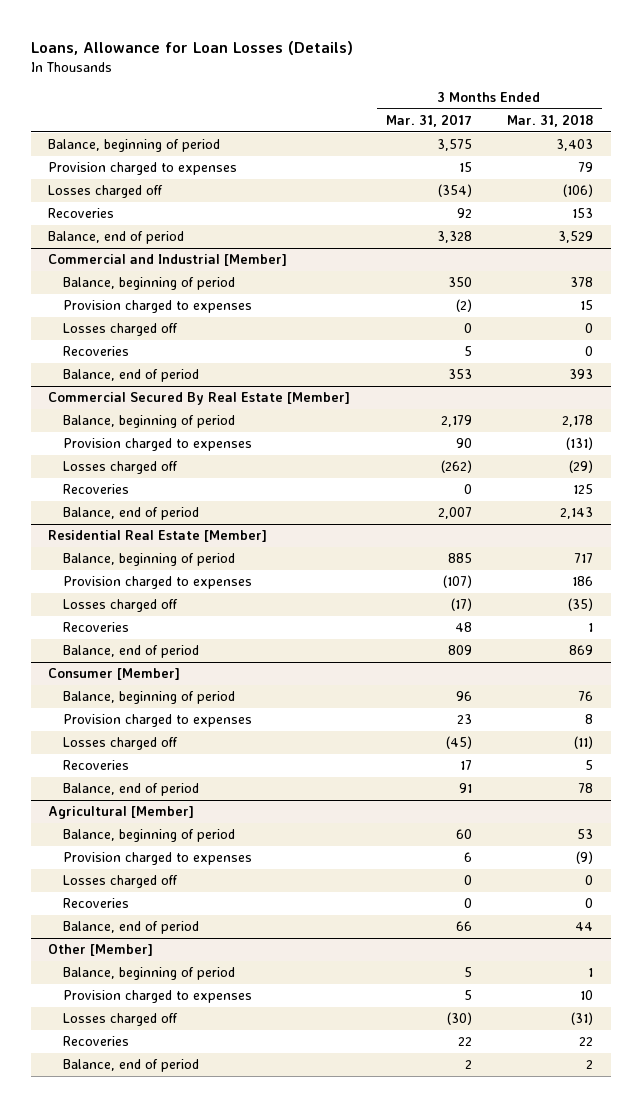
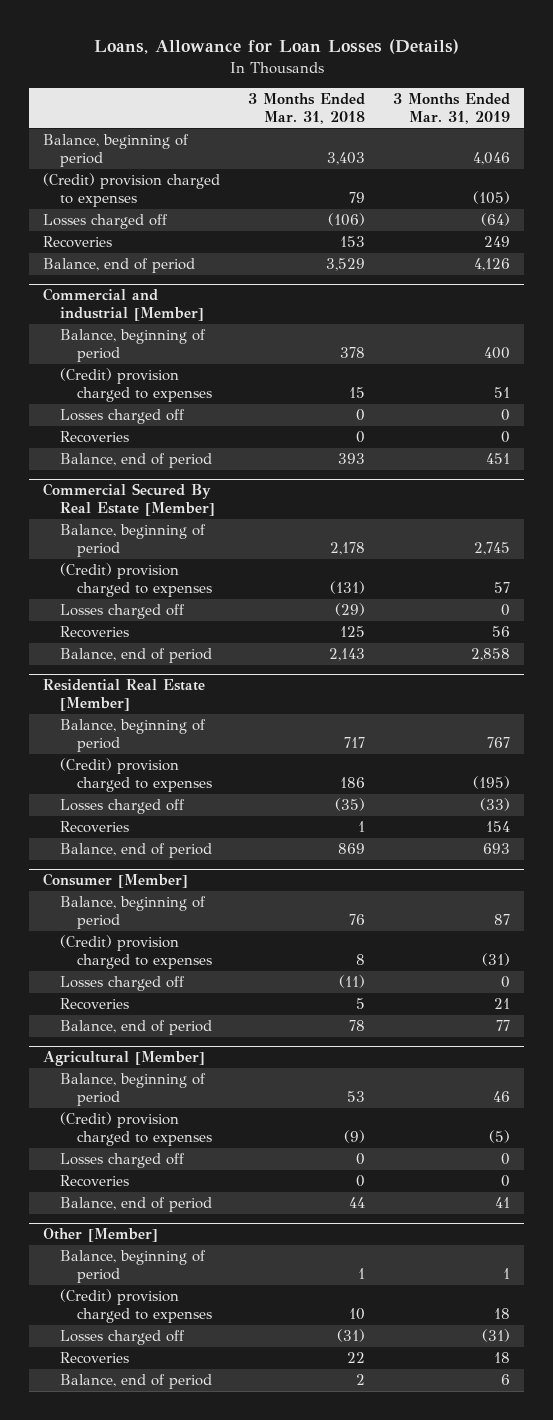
- | 3 Months Ended Mar. 31, 2017 | 3 Months Ended Mar. 31, 2018
+ | 3 Months Ended Mar. 31, 2018 | 3 Months Ended Mar. 31, 2019
- Provision charged to expenses | 15 | 79
+ (Credit) provision charged to expenses | 79 | (105)
- Commercial and Industrial [Member]
+ Commercial and industrial [Member]
- Provision charged to expenses | (2) | 15
+ (Credit) provision charged to expenses | 15 | 51
@ Commercial Secured By Real Estate [Member]
- Provision charged to expenses | 90 | (131)
+ (Credit) provision charged to expenses | (131) | 57
@ Residential Real Estate [Member]
- Provision charged to expenses | (107) | 186
+ (Credit) provision charged to expenses | 186 | (195)
@ Consumer [Member]
- Provision charged to expenses | 23 | 8
+ (Credit) provision charged to expenses | 8 | (31)
@ Agricultural [Member]
- Provision charged to expenses | 6 | (9)
+ (Credit) provision charged to expenses | (9) | (5)
@ Other [Member]
- Provision charged to expenses | 5 | 10
+ (Credit) provision charged to expenses | 10 | 18

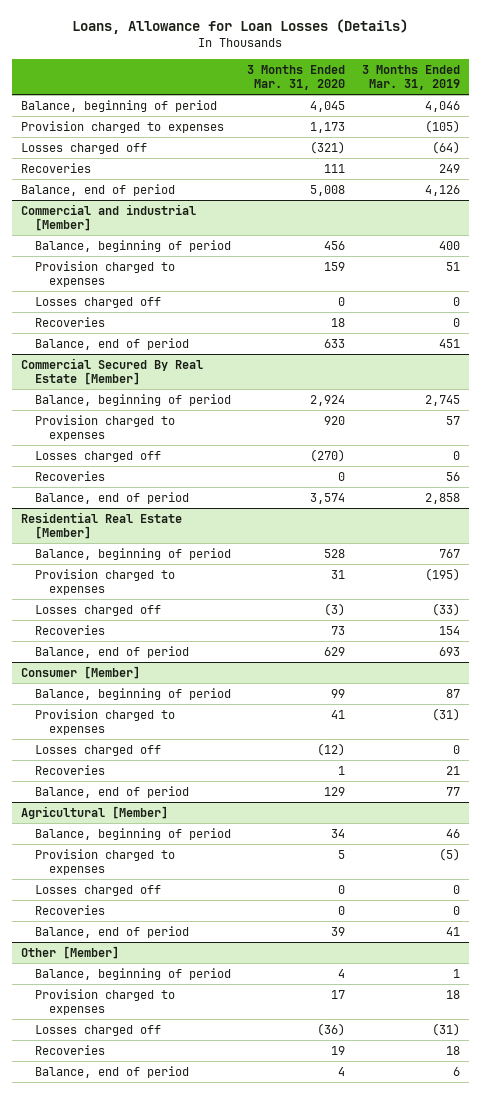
- | 3 Months Ended Mar. 31, 2018 | 3 Months Ended Mar. 31, 2019
+ | 3 Months Ended Mar. 31, 2020 | 3 Months Ended Mar. 31, 2019
- (Credit) provision charged to expenses | 79 | (105)
+ Provision charged to expenses | 1,173 | (105)
@ Commercial and industrial [Member]
- (Credit) provision charged to expenses | 15 | 51
+ Provision charged to expenses | 159 | 51
@ Commercial Secured By Real Estate [Member]
- (Credit) provision charged to expenses | (131) | 57
+ Provision charged to expenses | 920 | 57
@ Residential Real Estate [Member]
- (Credit) provision charged to expenses | 186 | (195)
+ Provision charged to expenses | 31 | (195)
@ Consumer [Member]
- (Credit) provision charged to expenses | 8 | (31)
+ Provision charged to expenses | 41 | (31)
@ Agricultural [Member]
- (Credit) provision charged to expenses | (9) | (5)
+ Provision charged to expenses | 5 | (5)
@ Other [Member]
- (Credit) provision charged to expenses | 10 | 18
+ Provision charged to expenses | 17 | 18

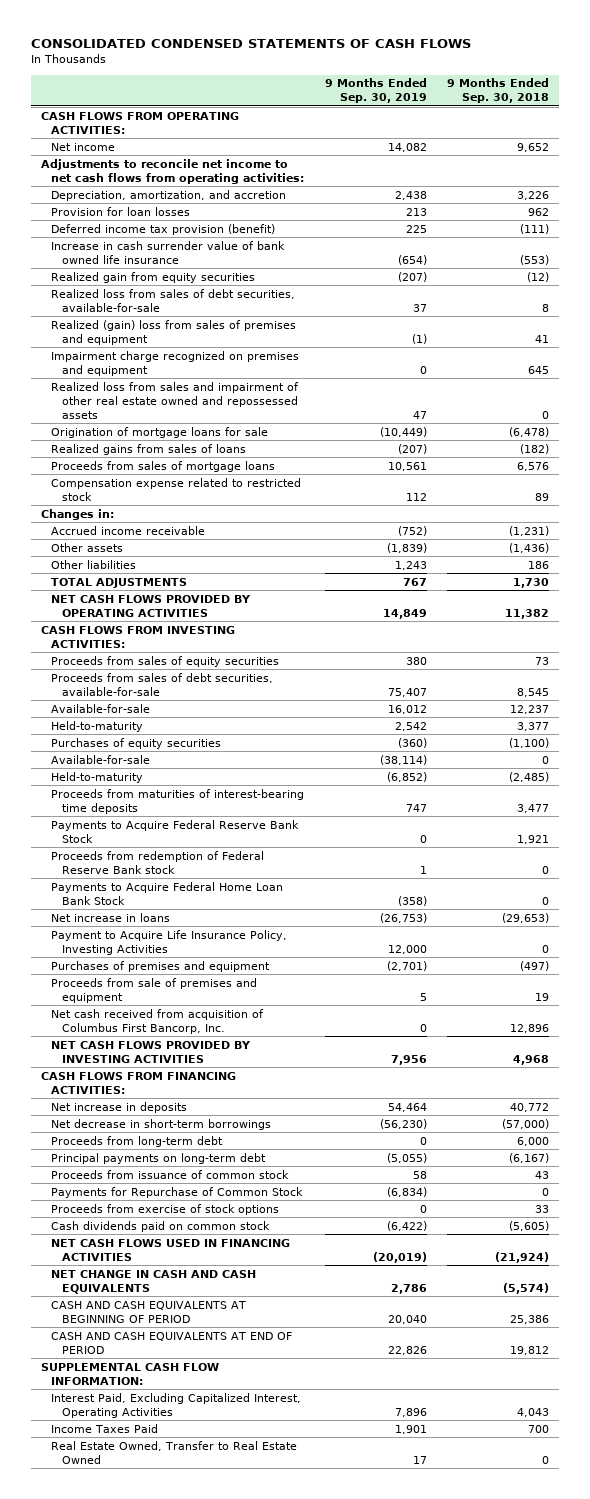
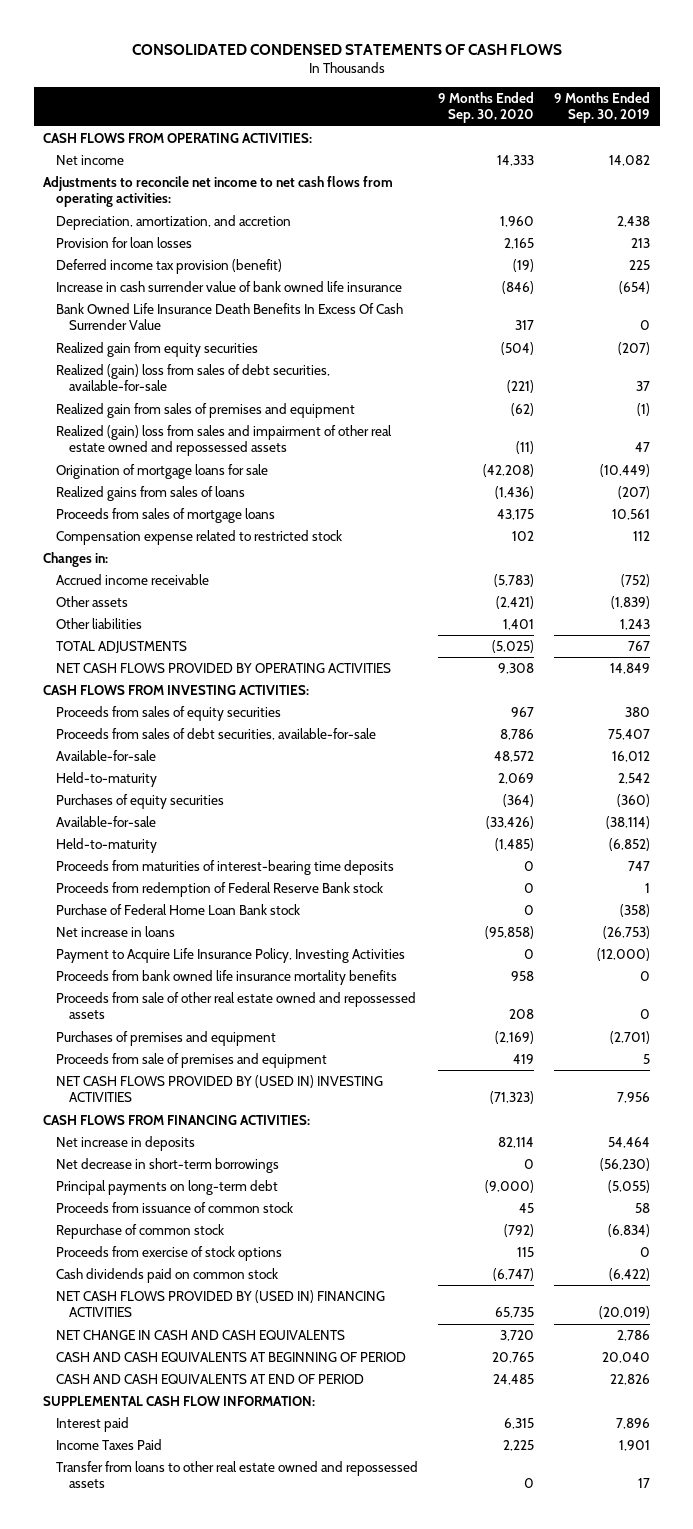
- | 9 Months Ended Sep. 30, 2019 | 9 Months Ended Sep. 30, 2018
+ | 9 Months Ended Sep. 30, 2020 | 9 Months Ended Sep. 30, 2019
+ Bank Owned Life Insurance Death Benefits In Excess Of Cash Surrender Value | 317 | 0
- Realized loss from sales of debt securities, available-for-sale | 37 | 8
- Realized (gain) loss from sales of premises and equipment | (1) | 41
- Impairment charge recognized on premises and equipment | 0 | 645
- Realized loss from sales and impairment of other real estate owned and repossessed assets | 47 | 0
+ Realized (gain) loss from sales of debt securities, available-for-sale | (221) | 37
+ Realized gain from sales of premises and equipment | (62) | (1)
+ Realized (gain) loss from sales and impairment of other real estate owned and repossessed assets | (11) | 47
- Payments to Acquire Federal Reserve Bank Stock | 0 | 1,921
- Payments to Acquire Federal Home Loan Bank Stock | (358) | 0
+ Purchase of Federal Home Loan Bank stock | 0 | (358)
- Payment to Acquire Life Insurance Policy, Investing Activities | 12,000 | 0
+ Payment to Acquire Life Insurance Policy, Investing Activities | 0 | (12,000)
+ Proceeds from bank owned life insurance mortality benefits | 958 | 0
+ Proceeds from sale of other real estate owned and repossessed assets | 208 | 0
- Net cash received from acquisition of Columbus First Bancorp, Inc. | 0 | 12,896
- NET CASH FLOWS PROVIDED BY INVESTING ACTIVITIES | 7,956 | 4,968
+ NET CASH FLOWS PROVIDED BY (USED IN) INVESTING ACTIVITIES | (71,323) | 7,956
- Proceeds from long-term debt | 0 | 6,000
- Payments for Repurchase of Common Stock | (6,834) | 0
+ Repurchase of common stock | (792) | (6,834)
- NET CASH FLOWS USED IN FINANCING ACTIVITIES | (20,019) | (21,924)
+ NET CASH FLOWS PROVIDED BY (USED IN) FINANCING ACTIVITIES | 65,735 | (20,019)
- Interest Paid, Excluding Capitalized Interest, Operating Activities | 7,896 | 4,043
+ Interest paid | 6,315 | 7,896
- Real Estate Owned, Transfer to Real Estate Owned | 17 | 0
+ Transfer from loans to other real estate owned and repossessed assets | 0 | 17

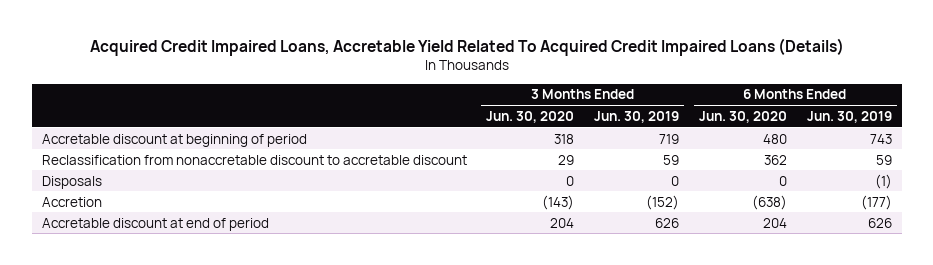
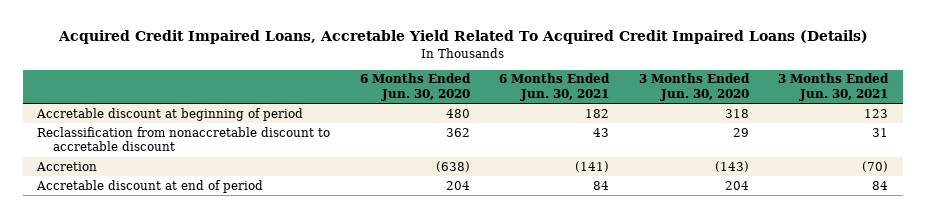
- | 3 Months Ended Jun. 30, 2020 | 3 Months Ended Jun. 30, 2019 | 6 Months Ended Jun. 30, 2020 | 6 Months Ended Jun. 30, 2019
+ | 6 Months Ended Jun. 30, 2020 | 6 Months Ended Jun. 30, 2021 | 3 Months Ended Jun. 30, 2020 | 3 Months Ended Jun. 30, 2021
- Disposals | 0 | 0 | 0 | (1)

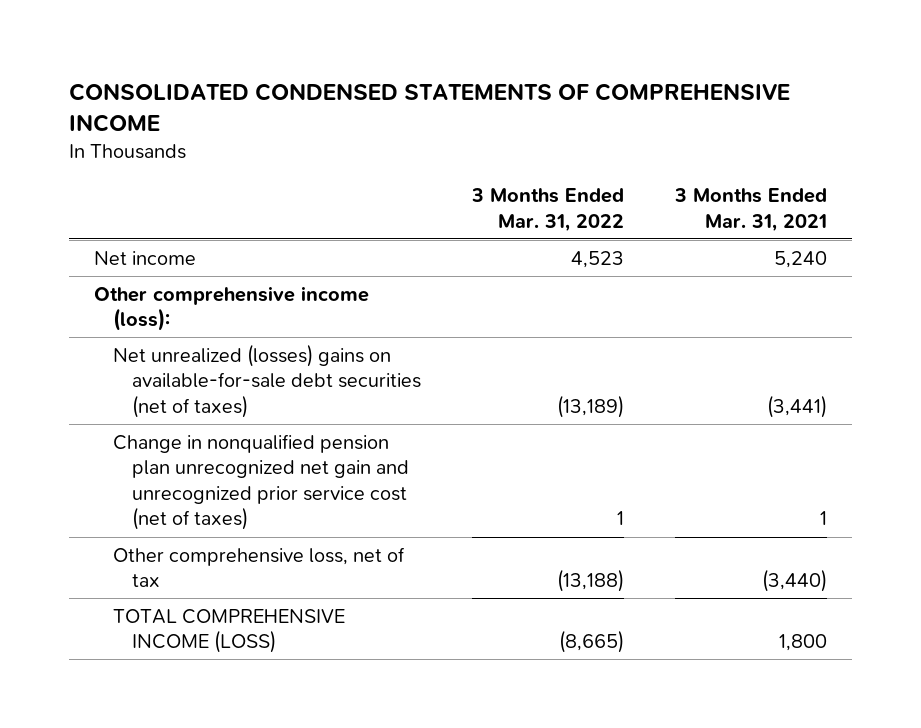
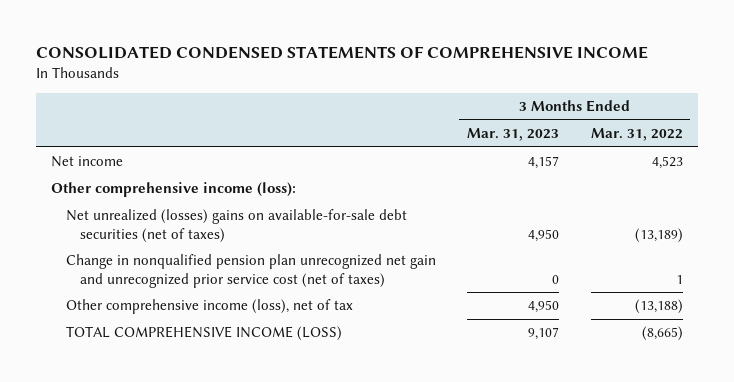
- | 3 Months Ended Mar. 31, 2022 | 3 Months Ended Mar. 31, 2021
+ | 3 Months Ended Mar. 31, 2023 | 3 Months Ended Mar. 31, 2022
- Other comprehensive loss, net of tax | (13,188) | (3,440)
+ Other comprehensive income (loss), net of tax | 4,950 | (13,188)

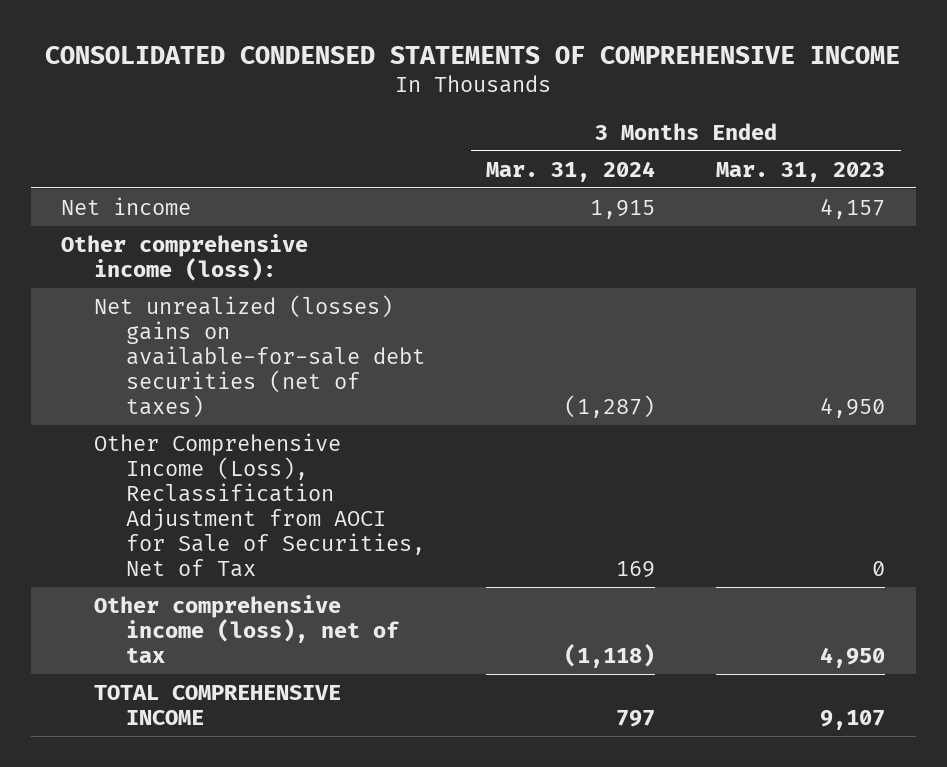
- | 3 Months Ended Mar. 31, 2023 | 3 Months Ended Mar. 31, 2022
+ | 3 Months Ended Mar. 31, 2024 | 3 Months Ended Mar. 31, 2023
- Change in nonqualified pension plan unrecognized net gain and unrecognized prior service cost (net of taxes) | 0 | 1
+ Other Comprehensive Income (Loss), Reclassification Adjustment from AOCI for Sale of Securities, Net of Tax | 169 | 0
- TOTAL COMPREHENSIVE INCOME (LOSS) | 9,107 | (8,665)
+ TOTAL COMPREHENSIVE INCOME | 797 | 9,107

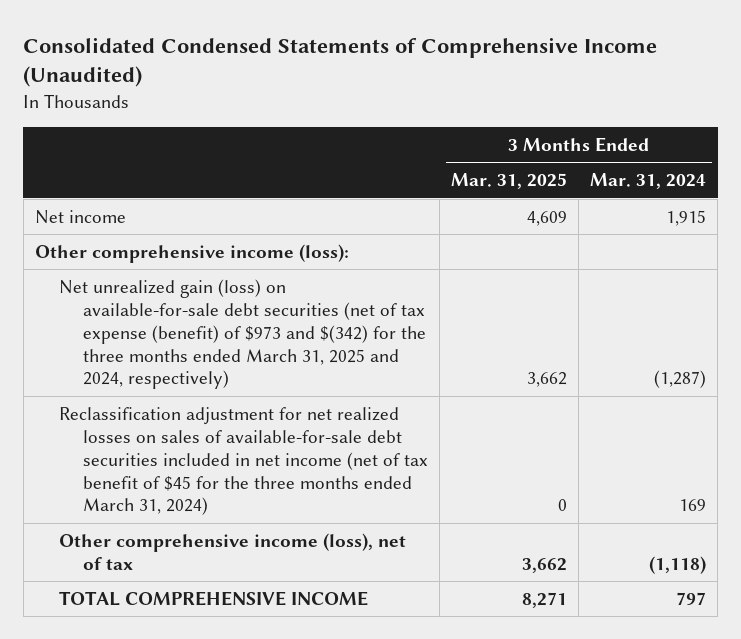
- CONSOLIDATED CONDENSED STATEMENTS OF COMPREHENSIVE INCOME
+ Consolidated Condensed Statements of Comprehensive Income (Unaudited)
- | 3 Months Ended Mar. 31, 2024 | 3 Months Ended Mar. 31, 2023
+ | 3 Months Ended Mar. 31, 2025 | 3 Months Ended Mar. 31, 2024
- Net unrealized (losses) gains on available-for-sale debt securities (net of taxes) | (1,287) | 4,950
- Other Comprehensive Income (Loss), Reclassification Adjustment from AOCI for Sale of Securities, Net of Tax | 169 | 0
+ Net unrealized gain (loss) on available-for-sale debt securities (net of tax expense (benefit) of $973 and $(342) for the three months ended March 31, 2025 and 2024, respectively) | 3,662 | (1,287)
+ Reclassification adjustment for net realized losses on sales of available-for-sale debt securities included in net income (net of tax benefit of $45 for the three months ended March 31, 2024) | 0 | 169

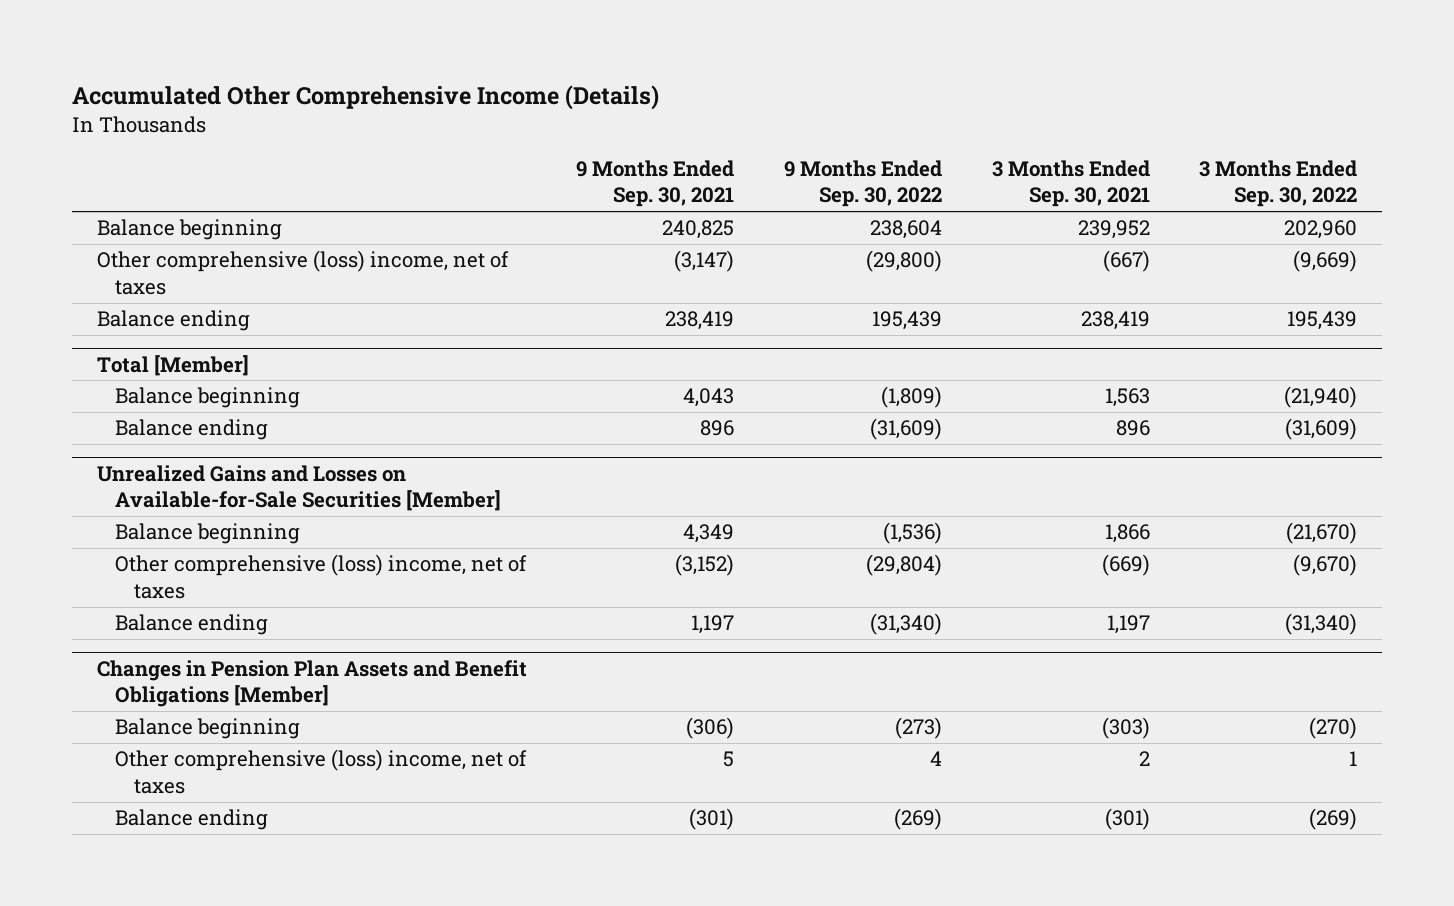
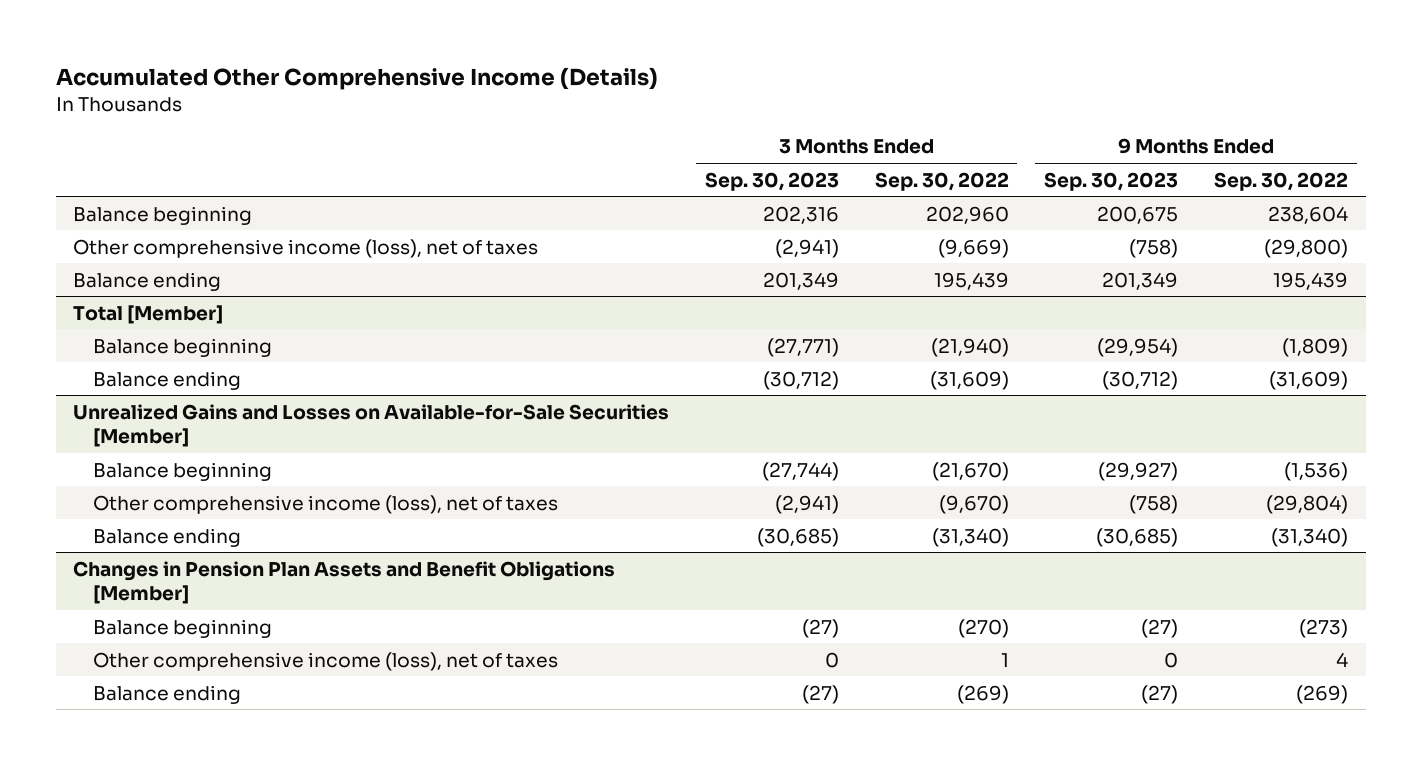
- | 9 Months Ended Sep. 30, 2021 | 9 Months Ended Sep. 30, 2022 | 3 Months Ended Sep. 30, 2021 | 3 Months Ended Sep. 30, 2022
+ | 3 Months Ended Sep. 30, 2023 | 3 Months Ended Sep. 30, 2022 | 9 Months Ended Sep. 30, 2023 | 9 Months Ended Sep. 30, 2022
- Other comprehensive (loss) income, net of taxes | (3,147) | (29,800) | (667) | (9,669)
+ Other comprehensive income (loss), net of taxes | (2,941) | (9,669) | (758) | (29,800)
@ Unrealized Gains and Losses on Available-for-Sale Securities [Member]
- Other comprehensive (loss) income, net of taxes | (3,152) | (29,804) | (669) | (9,670)
+ Other comprehensive income (loss), net of taxes | (2,941) | (9,670) | (758) | (29,804)
@ Changes in Pension Plan Assets and Benefit Obligations [Member]
- Other comprehensive (loss) income, net of taxes | 5 | 4 | 2 | 1
+ Other comprehensive income (loss), net of taxes | 0 | 1 | 0 | 4

